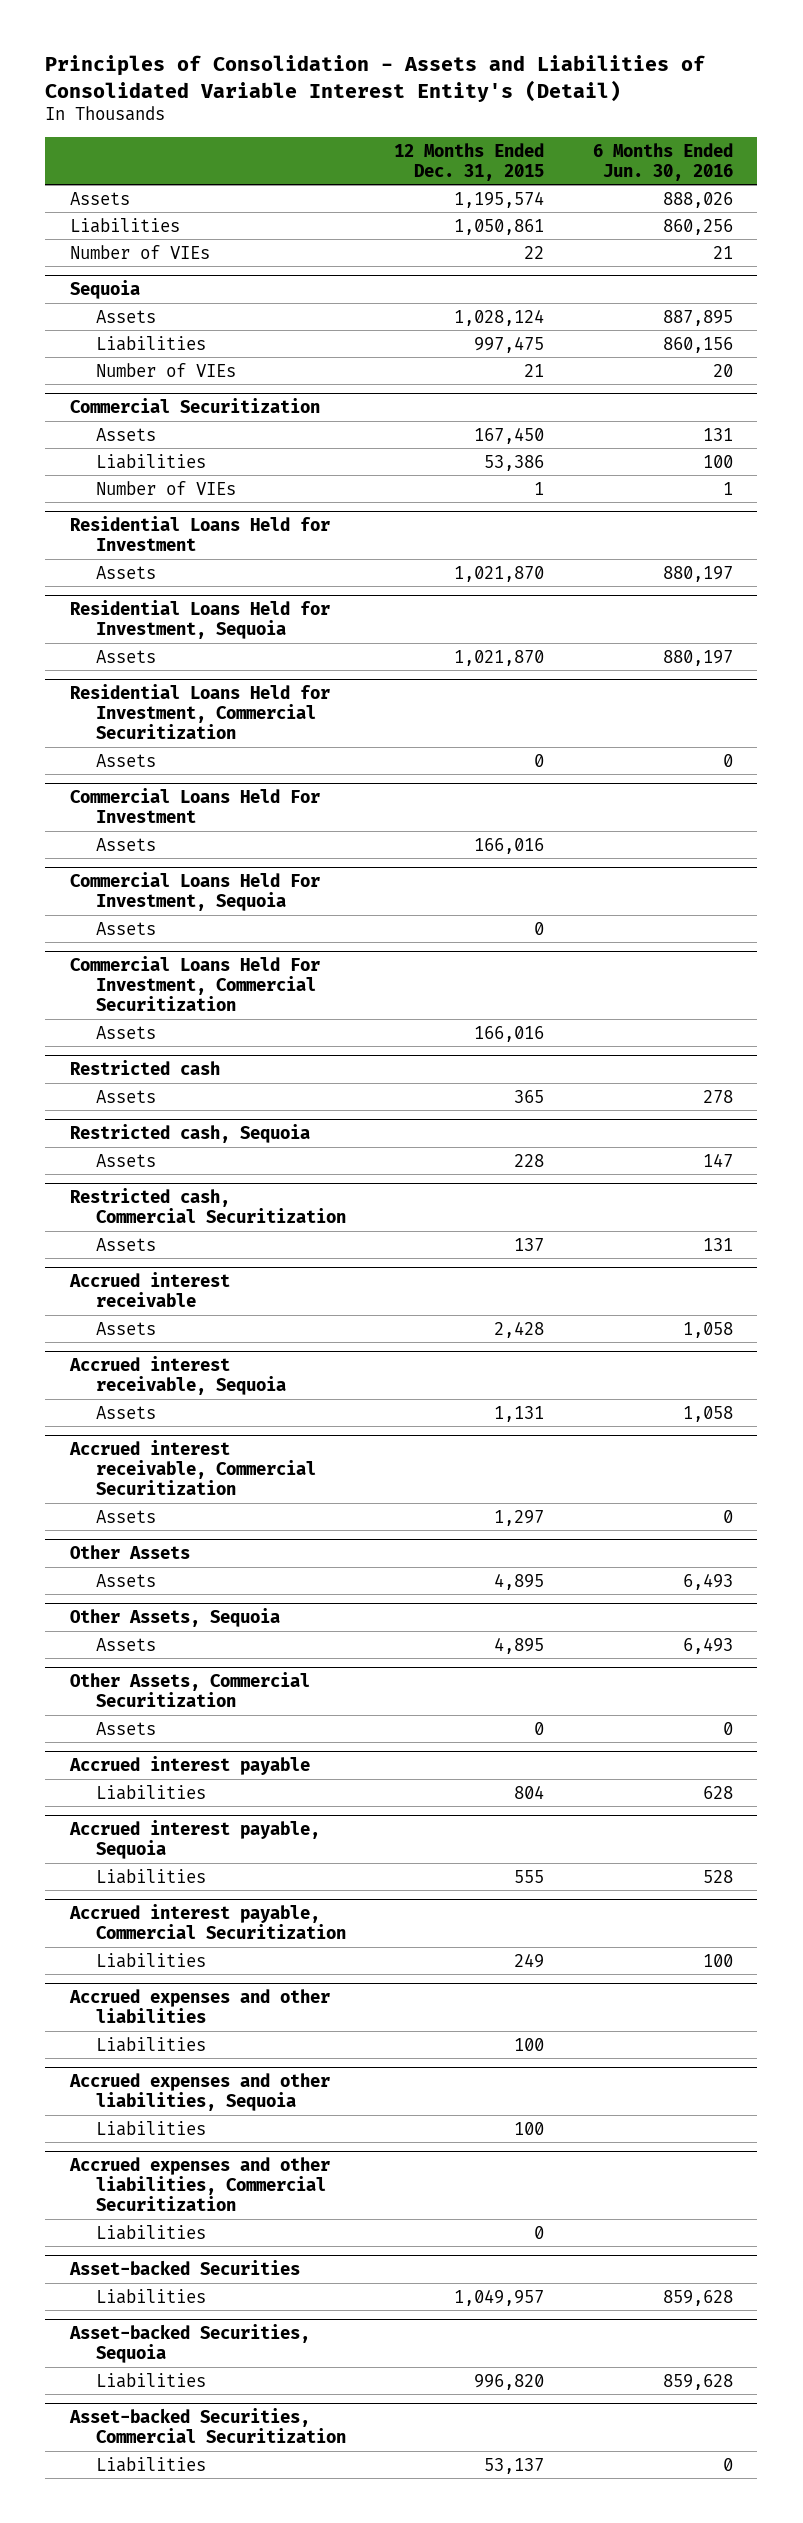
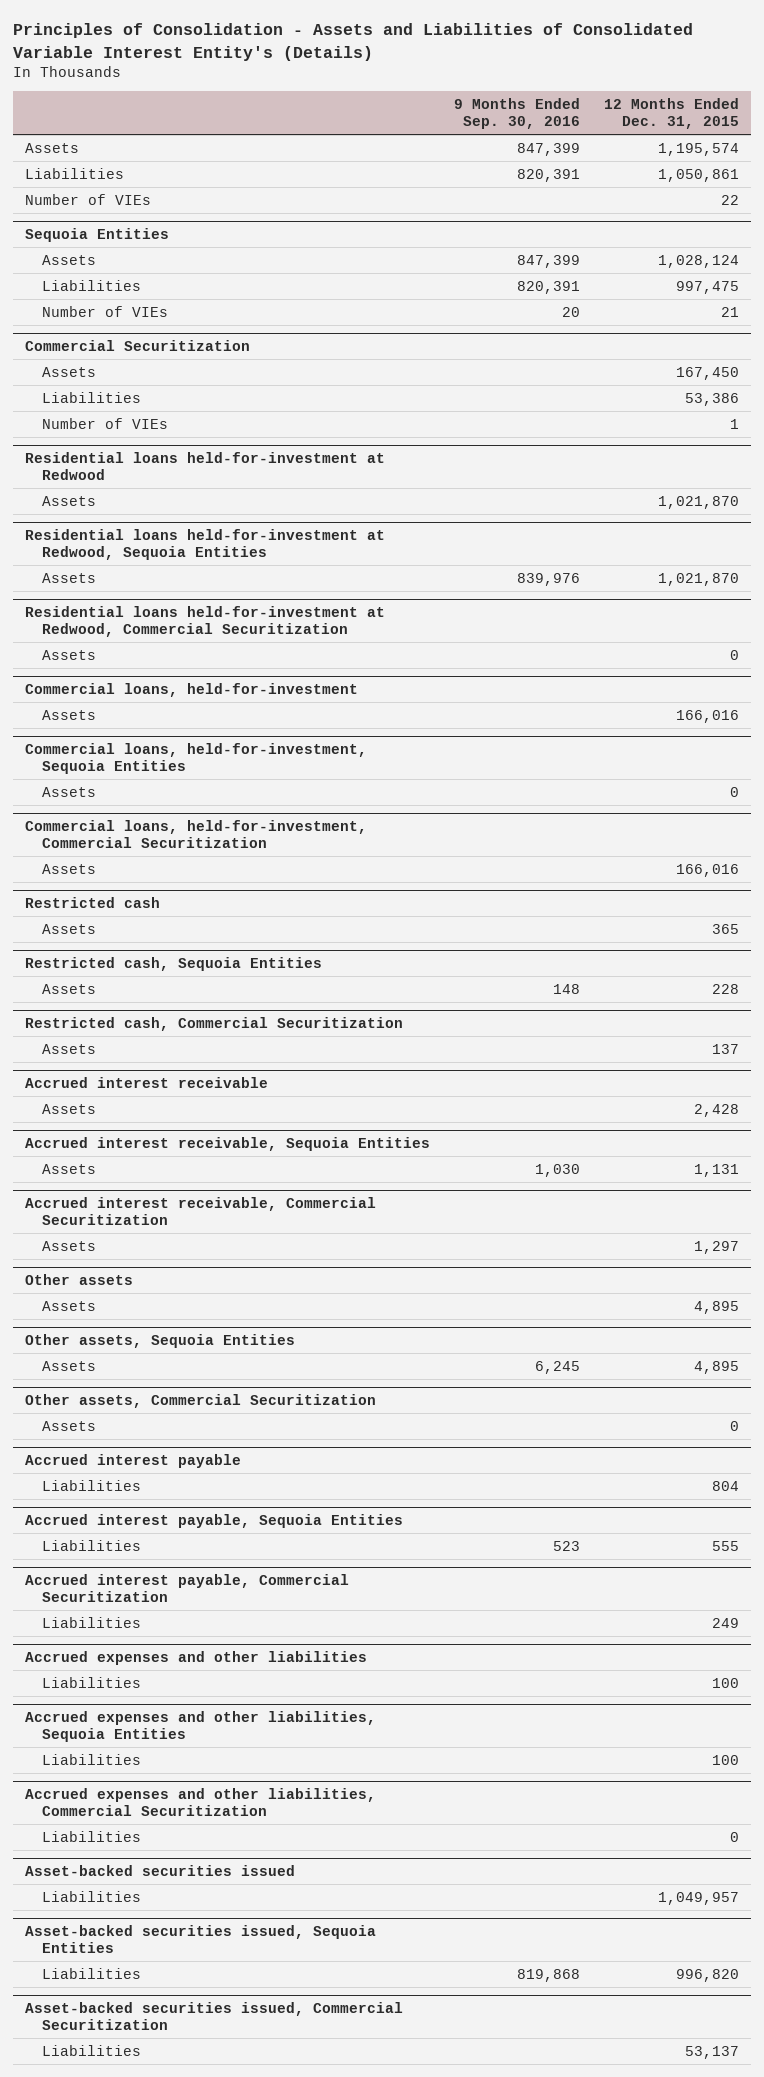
- Principles of Consolidation - Assets and Liabilities of Consolidated Variable Interest Entity's (Detail)
+ Principles of Consolidation - Assets and Liabilities of Consolidated Variable Interest Entity's (Details)
- | 12 Months Ended Dec. 31, 2015 | 6 Months Ended Jun. 30, 2016
+ | 9 Months Ended Sep. 30, 2016 | 12 Months Ended Dec. 31, 2015
- Sequoia
+ Sequoia Entities
- Residential Loans Held for Investment
+ Residential loans held-for-investment at Redwood
- Residential Loans Held for Investment, Sequoia
+ Residential loans held-for-investment at Redwood, Sequoia Entities
- Residential Loans Held for Investment, Commercial Securitization
+ Residential loans held-for-investment at Redwood, Commercial Securitization
- Commercial Loans Held For Investment
+ Commercial loans, held-for-investment
- Commercial Loans Held For Investment, Sequoia
+ Commercial loans, held-for-investment, Sequoia Entities
- Commercial Loans Held For Investment, Commercial Securitization
+ Commercial loans, held-for-investment, Commercial Securitization
- Restricted cash, Sequoia
+ Restricted cash, Sequoia Entities
- Accrued interest receivable, Sequoia
+ Accrued interest receivable, Sequoia Entities
- Other Assets
+ Other assets
- Other Assets, Sequoia
+ Other assets, Sequoia Entities
- Other Assets, Commercial Securitization
+ Other assets, Commercial Securitization
- Accrued interest payable, Sequoia
+ Accrued interest payable, Sequoia Entities
- Accrued expenses and other liabilities, Sequoia
+ Accrued expenses and other liabilities, Sequoia Entities
- Asset-backed Securities
+ Asset-backed securities issued
- Asset-backed Securities, Sequoia
+ Asset-backed securities issued, Sequoia Entities
- Asset-backed Securities, Commercial Securitization
+ Asset-backed securities issued, Commercial Securitization

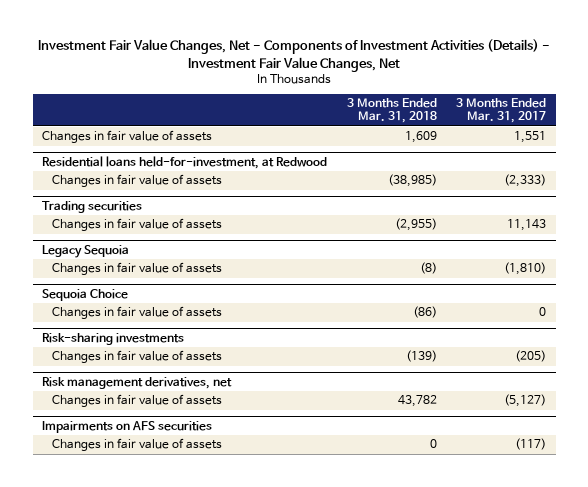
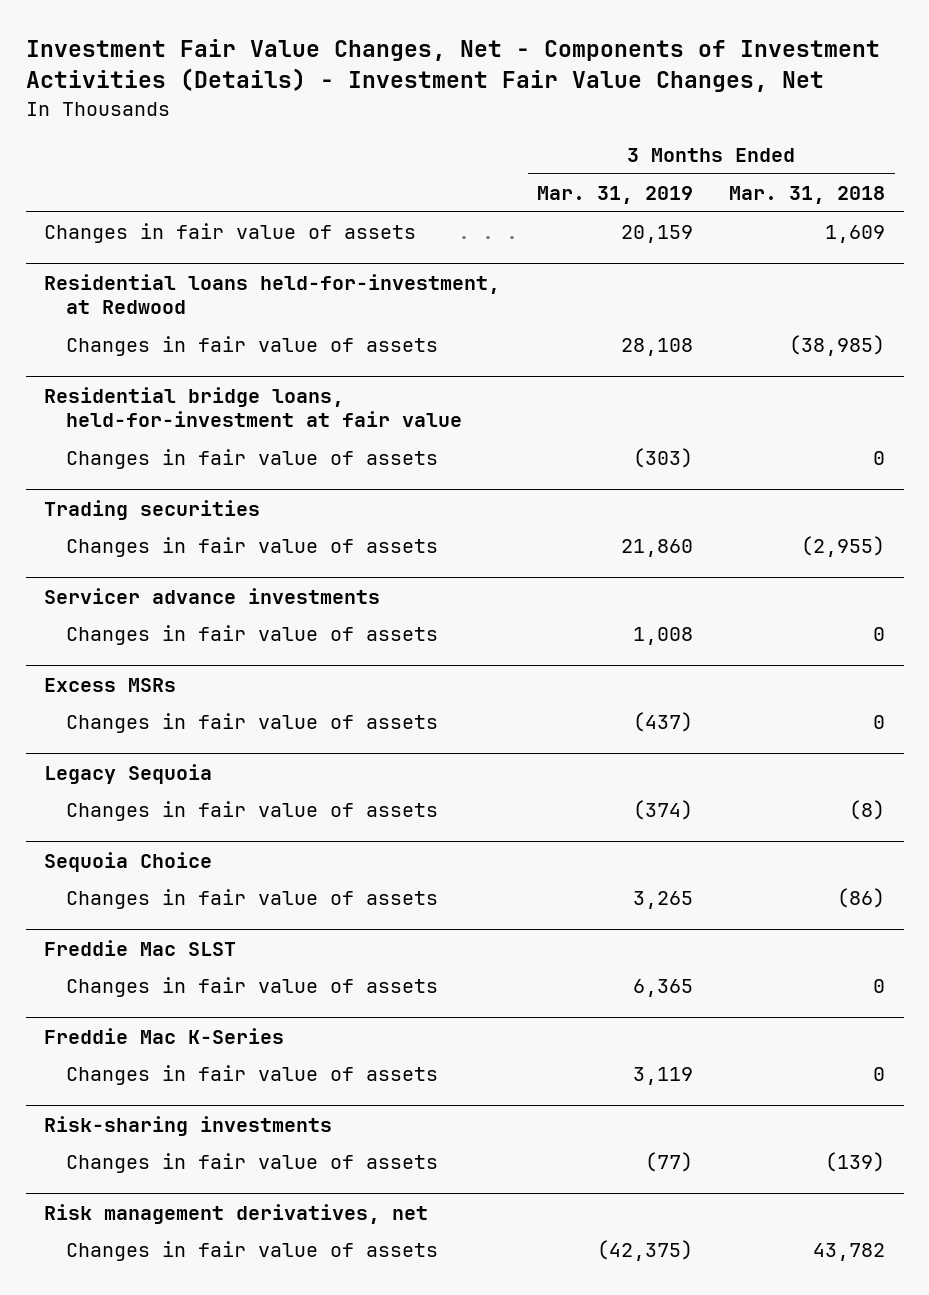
- | 3 Months Ended Mar. 31, 2018 | 3 Months Ended Mar. 31, 2017
+ | 3 Months Ended Mar. 31, 2019 | 3 Months Ended Mar. 31, 2018
+ Residential bridge loans, held-for-investment at fair value
+ Changes in fair value of assets | (303) | 0
+ Servicer advance investments
+ Changes in fair value of assets | 1,008 | 0
+ Excess MSRs
+ Changes in fair value of assets | (437) | 0
+ Freddie Mac SLST
+ Changes in fair value of assets | 6,365 | 0
+ Freddie Mac K-Series
+ Changes in fair value of assets | 3,119 | 0
- Impairments on AFS securities
- Changes in fair value of assets | 0 | (117)

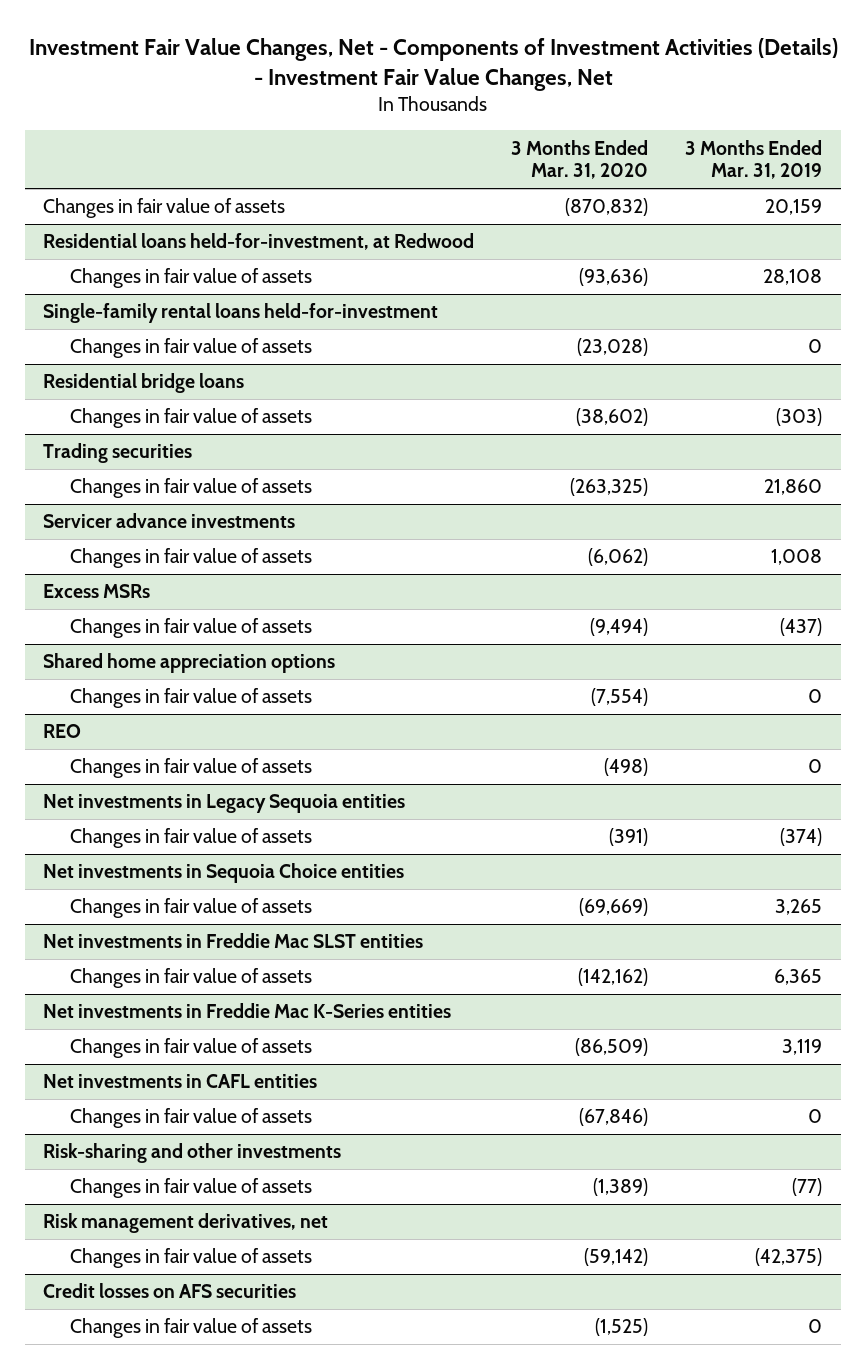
- | 3 Months Ended Mar. 31, 2019 | 3 Months Ended Mar. 31, 2018
+ | 3 Months Ended Mar. 31, 2020 | 3 Months Ended Mar. 31, 2019
- Residential bridge loans, held-for-investment at fair value
+ Single-family rental loans held-for-investment
+ Changes in fair value of assets | (23,028) | 0
+ Residential bridge loans
- Legacy Sequoia
+ Shared home appreciation options
+ Changes in fair value of assets | (7,554) | 0
+ REO
+ Changes in fair value of assets | (498) | 0
+ Net investments in Legacy Sequoia entities
- Sequoia Choice
+ Net investments in Sequoia Choice entities
- Freddie Mac SLST
+ Net investments in Freddie Mac SLST entities
- Freddie Mac K-Series
+ Net investments in Freddie Mac K-Series entities
- Risk-sharing investments
+ Net investments in CAFL entities
+ Changes in fair value of assets | (67,846) | 0
+ Risk-sharing and other investments
+ Credit losses on AFS securities
+ Changes in fair value of assets | (1,525) | 0

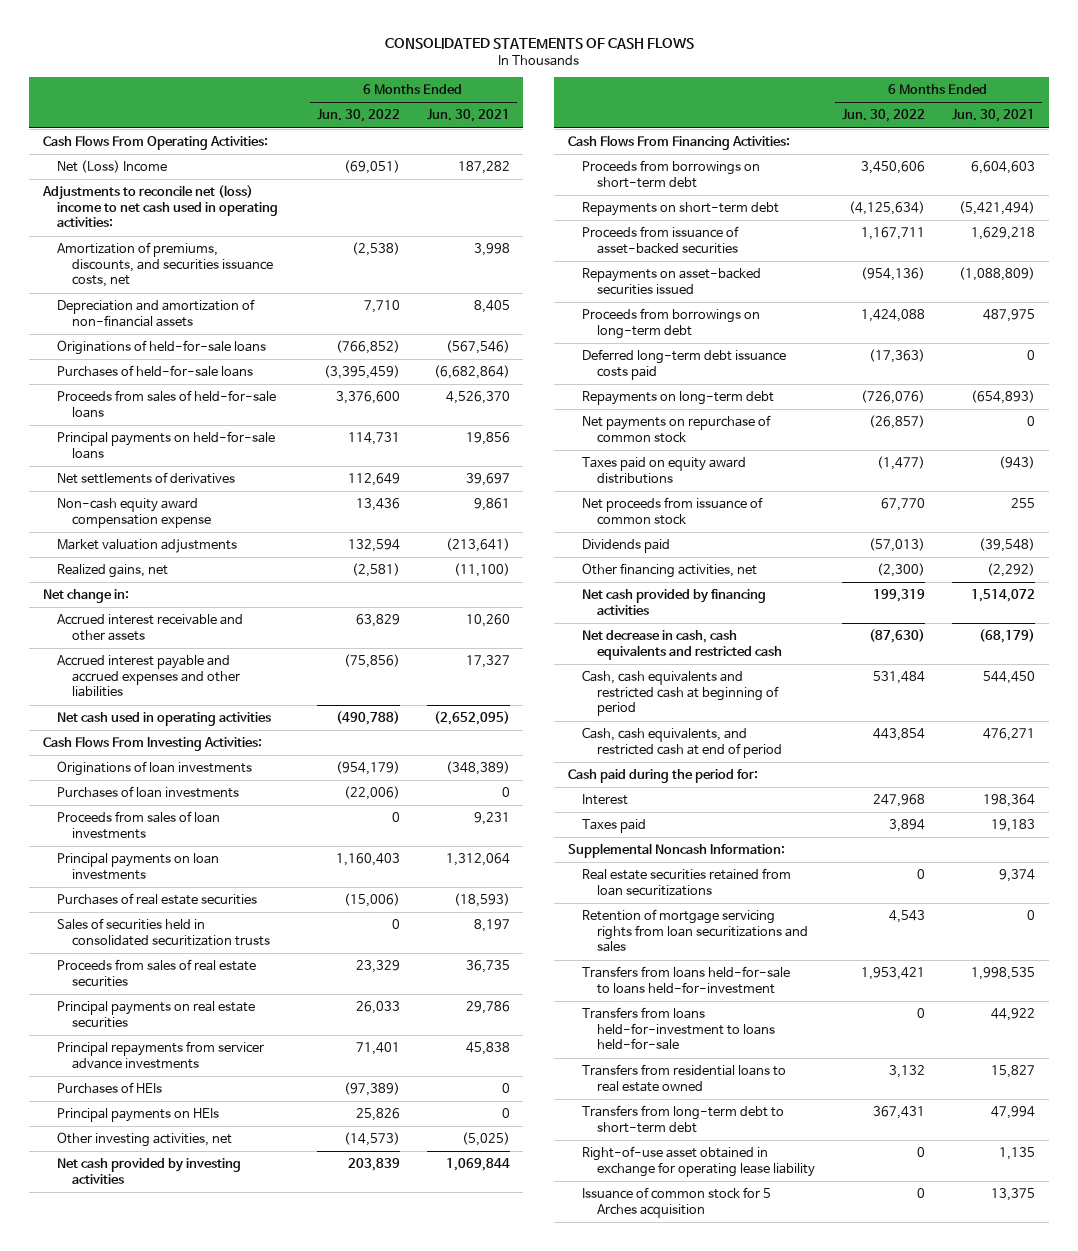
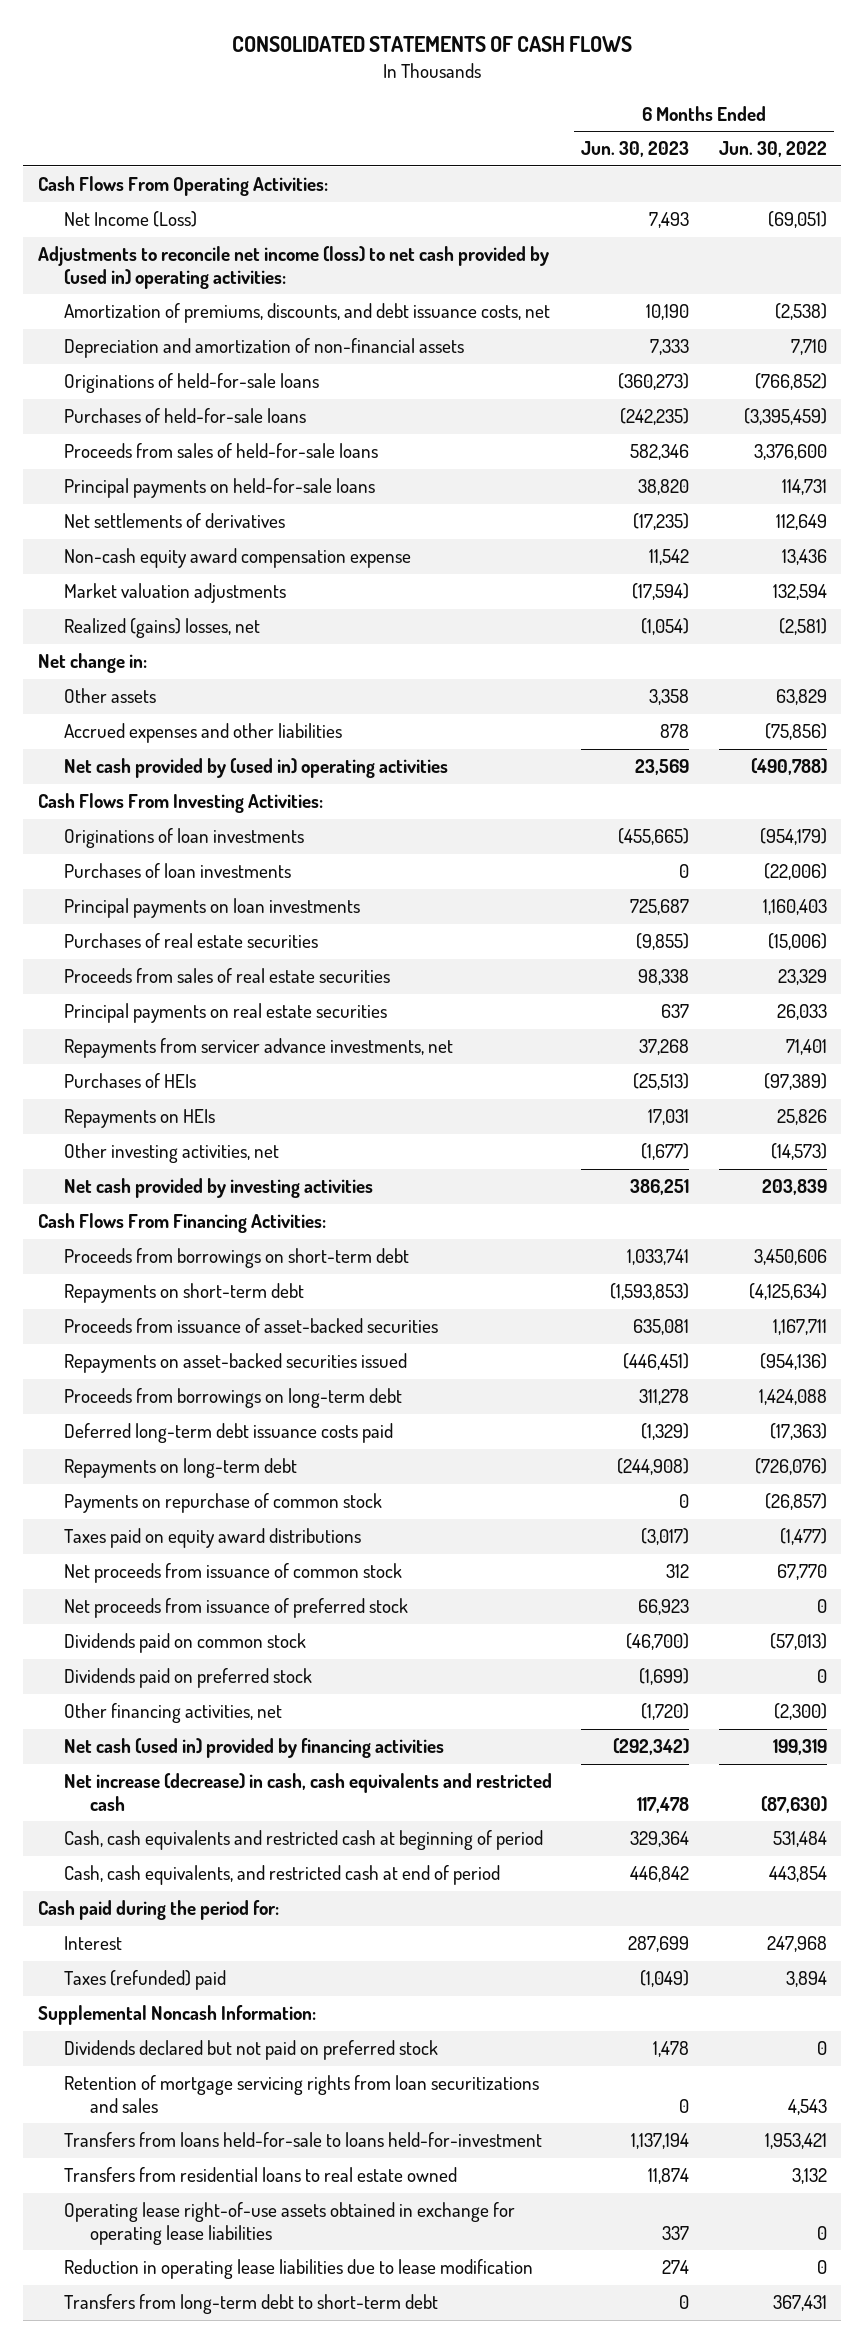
- | 6 Months Ended Jun. 30, 2022 | 6 Months Ended Jun. 30, 2021
+ | 6 Months Ended Jun. 30, 2023 | 6 Months Ended Jun. 30, 2022
- Net (Loss) Income | (69,051) | 187,282
- Adjustments to reconcile net (loss) income to net cash used in operating activities:
- Amortization of premiums, discounts, and securities issuance costs, net | (2,538) | 3,998
+ Net Income (Loss) | 7,493 | (69,051)
+ Adjustments to reconcile net income (loss) to net cash provided by (used in) operating activities:
+ Amortization of premiums, discounts, and debt issuance costs, net | 10,190 | (2,538)
- Realized gains, net | (2,581) | (11,100)
+ Realized (gains) losses, net | (1,054) | (2,581)
- Accrued interest receivable and other assets | 63,829 | 10,260
- Accrued interest payable and accrued expenses and other liabilities | (75,856) | 17,327
- Net cash used in operating activities | (490,788) | (2,652,095)
+ Other assets | 3,358 | 63,829
+ Accrued expenses and other liabilities | 878 | (75,856)
+ Net cash provided by (used in) operating activities | 23,569 | (490,788)
- Proceeds from sales of loan investments | 0 | 9,231
- Sales of securities held in consolidated securitization trusts | 0 | 8,197
- Principal repayments from servicer advance investments | 71,401 | 45,838
+ Repayments from servicer advance investments, net | 37,268 | 71,401
- Principal payments on HEIs | 25,826 | 0
+ Repayments on HEIs | 17,031 | 25,826
- Net payments on repurchase of common stock | (26,857) | 0
+ Payments on repurchase of common stock | 0 | (26,857)
- Dividends paid | (57,013) | (39,548)
+ Net proceeds from issuance of preferred stock | 66,923 | 0
+ Dividends paid on common stock | (46,700) | (57,013)
+ Dividends paid on preferred stock | (1,699) | 0
- Net cash provided by financing activities | 199,319 | 1,514,072
- Net decrease in cash, cash equivalents and restricted cash | (87,630) | (68,179)
+ Net cash (used in) provided by financing activities | (292,342) | 199,319
+ Net increase (decrease) in cash, cash equivalents and restricted cash | 117,478 | (87,630)
- Taxes paid | 3,894 | 19,183
+ Taxes (refunded) paid | (1,049) | 3,894
- Real estate securities retained from loan securitizations | 0 | 9,374
+ Dividends declared but not paid on preferred stock | 1,478 | 0
- Transfers from loans held-for-investment to loans held-for-sale | 0 | 44,922
+ Operating lease right-of-use assets obtained in exchange for operating lease liabilities | 337 | 0
+ Reduction in operating lease liabilities due to lease modification | 274 | 0
- Right-of-use asset obtained in exchange for operating lease liability | 0 | 1,135
- Issuance of common stock for 5 Arches acquisition | 0 | 13,375

